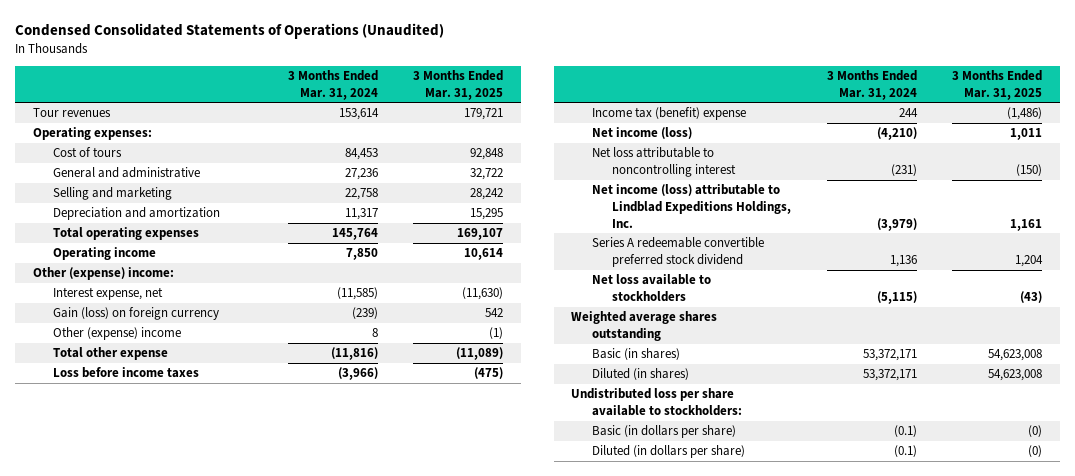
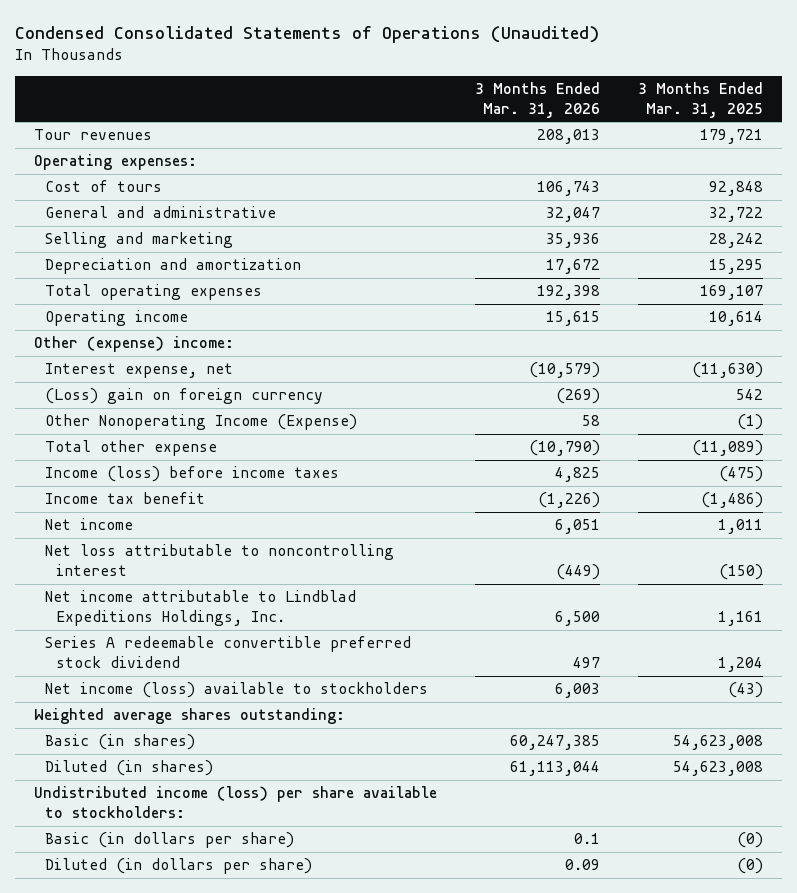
- | 3 Months Ended Mar. 31, 2024 | 3 Months Ended Mar. 31, 2025
+ | 3 Months Ended Mar. 31, 2026 | 3 Months Ended Mar. 31, 2025
- Gain (loss) on foreign currency | (239) | 542
- Other (expense) income | 8 | (1)
+ (Loss) gain on foreign currency | (269) | 542
+ Other Nonoperating Income (Expense) | 58 | (1)
- Loss before income taxes | (3,966) | (475)
- Income tax (benefit) expense | 244 | (1,486)
- Net income (loss) | (4,210) | 1,011
+ Income (loss) before income taxes | 4,825 | (475)
+ Income tax benefit | (1,226) | (1,486)
+ Net income | 6,051 | 1,011
- Net income (loss) attributable to Lindblad Expeditions Holdings, Inc. | (3,979) | 1,161
+ Net income attributable to Lindblad Expeditions Holdings, Inc. | 6,500 | 1,161
- Net loss available to stockholders | (5,115) | (43)
- Weighted average shares outstanding
+ Net income (loss) available to stockholders | 6,003 | (43)
+ Weighted average shares outstanding:
- Undistributed loss per share available to stockholders:
+ Undistributed income (loss) per share available to stockholders:

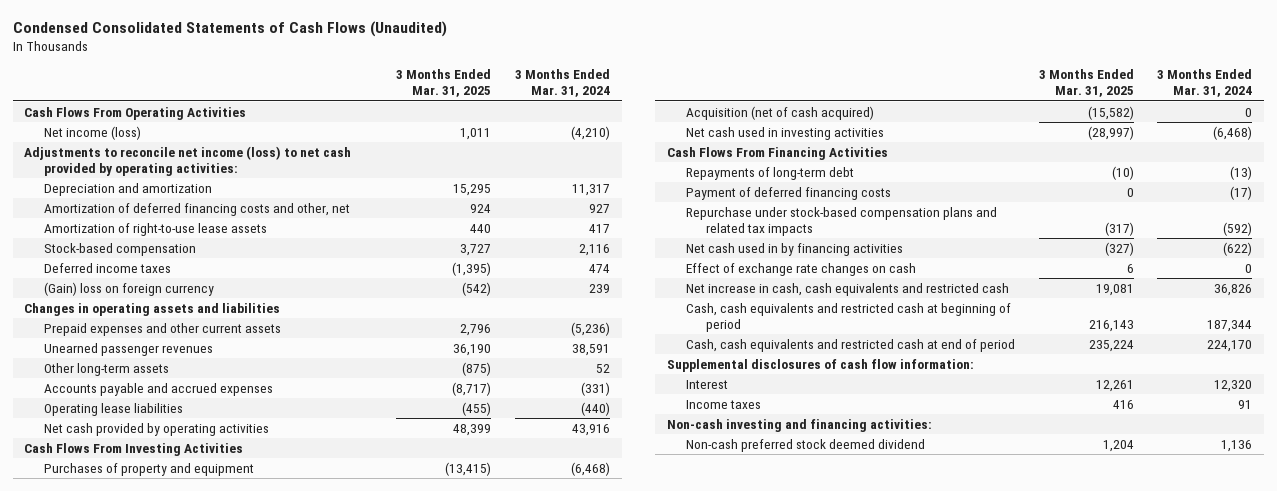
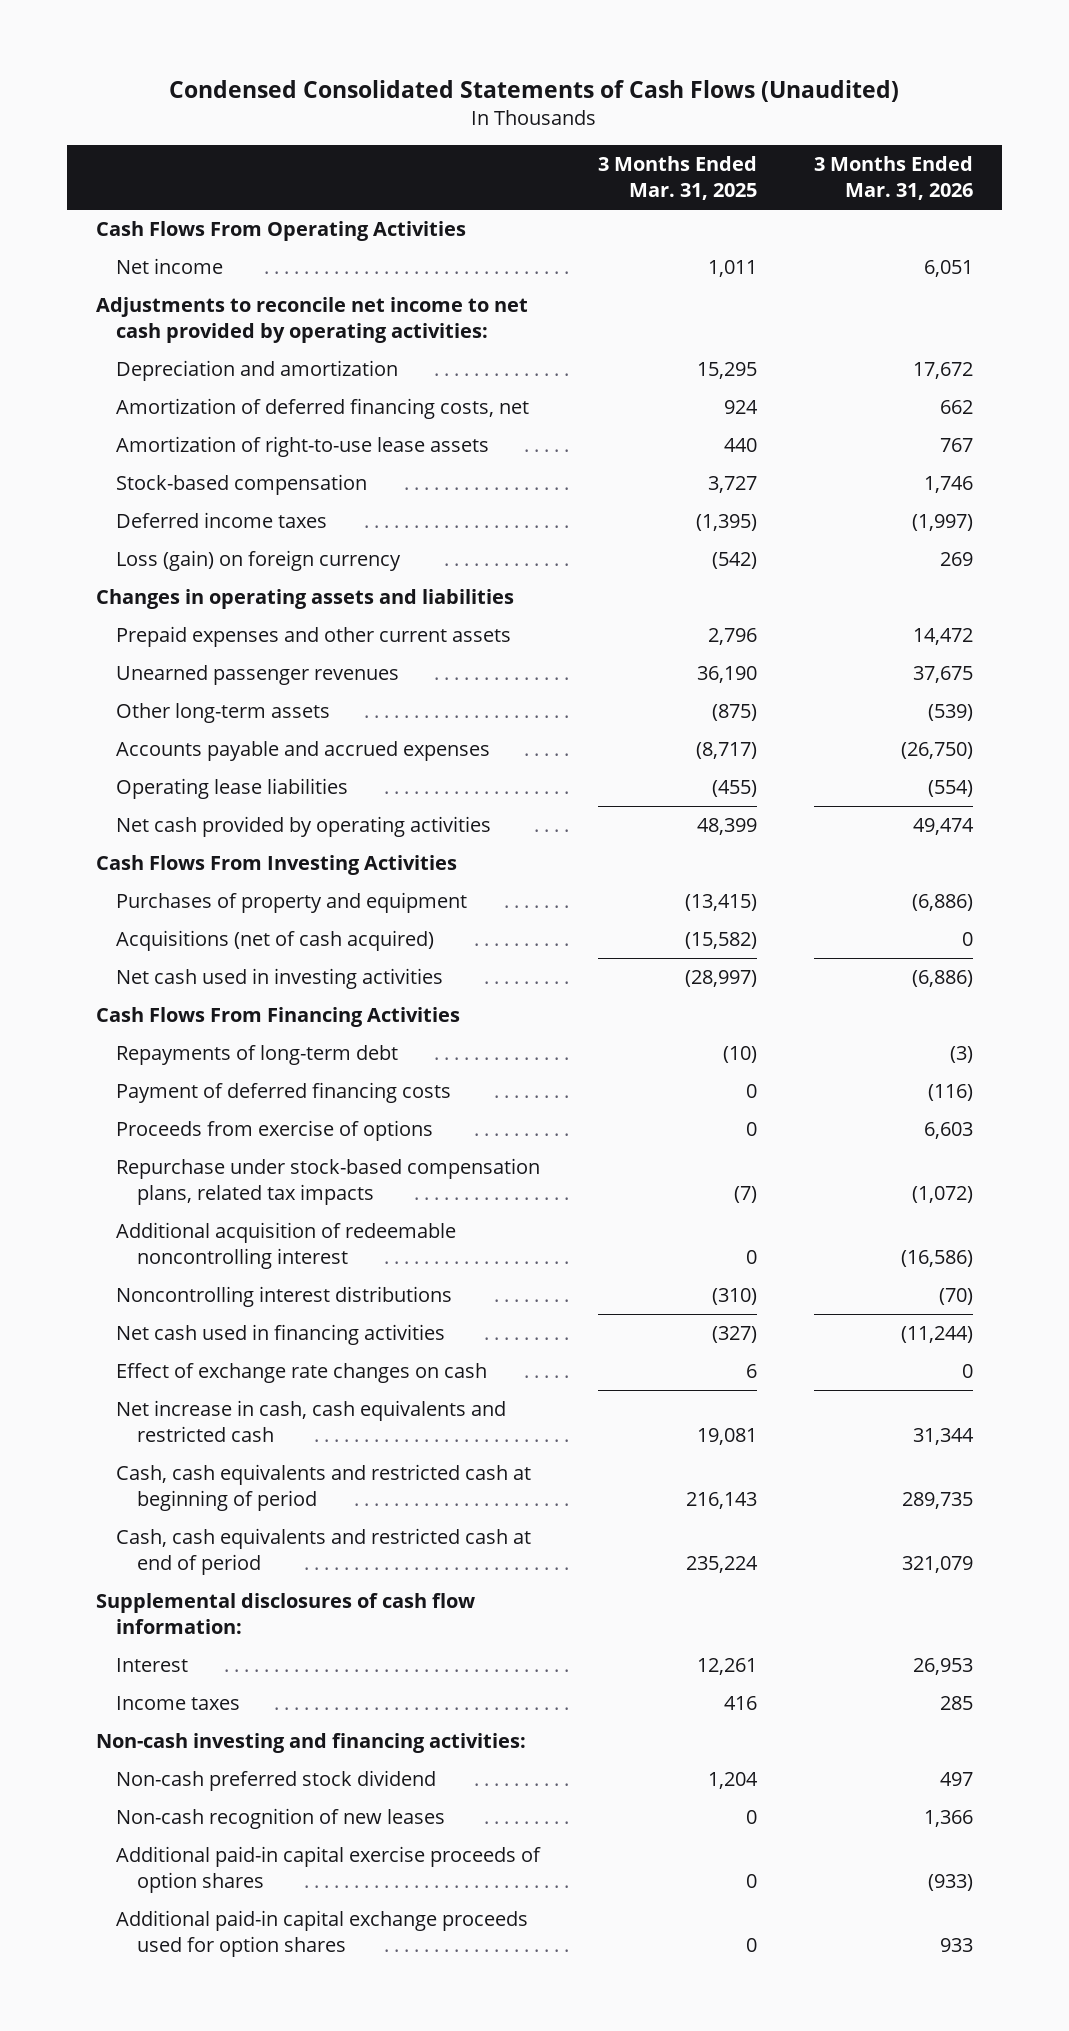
- | 3 Months Ended Mar. 31, 2025 | 3 Months Ended Mar. 31, 2024
+ | 3 Months Ended Mar. 31, 2025 | 3 Months Ended Mar. 31, 2026
- Net income (loss) | 1,011 | (4,210)
- Adjustments to reconcile net income (loss) to net cash provided by operating activities:
+ Net income | 1,011 | 6,051
+ Adjustments to reconcile net income to net cash provided by operating activities:
- Amortization of deferred financing costs and other, net | 924 | 927
+ Amortization of deferred financing costs, net | 924 | 662
- (Gain) loss on foreign currency | (542) | 239
+ Loss (gain) on foreign currency | (542) | 269
- Acquisition (net of cash acquired) | (15,582) | 0
+ Acquisitions (net of cash acquired) | (15,582) | 0
- Repurchase under stock-based compensation plans and related tax impacts | (317) | (592)
- Net cash used in by financing activities | (327) | (622)
+ Proceeds from exercise of options | 0 | 6,603
+ Repurchase under stock-based compensation plans, related tax impacts | (7) | (1,072)
+ Additional acquisition of redeemable noncontrolling interest | 0 | (16,586)
+ Noncontrolling interest distributions | (310) | (70)
+ Net cash used in financing activities | (327) | (11,244)
- Non-cash preferred stock deemed dividend | 1,204 | 1,136
+ Non-cash preferred stock dividend | 1,204 | 497
+ Non-cash recognition of new leases | 0 | 1,366
+ Additional paid-in capital exercise proceeds of option shares | 0 | (933)
+ Additional paid-in capital exchange proceeds used for option shares | 0 | 933

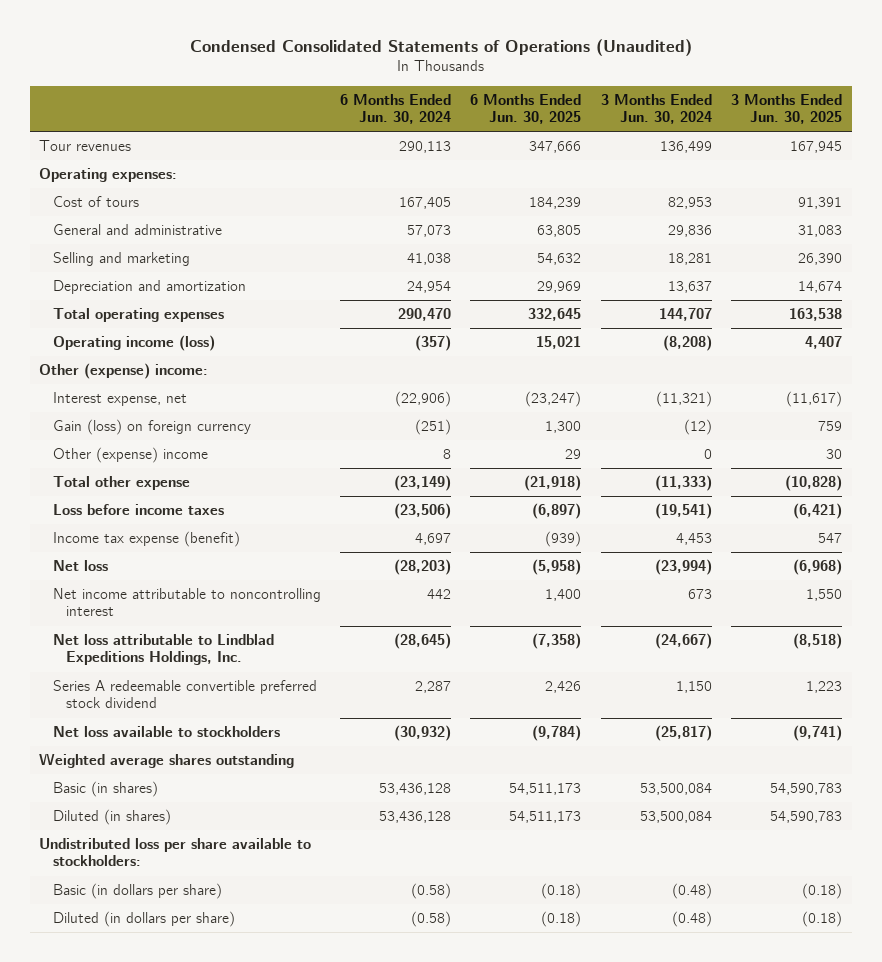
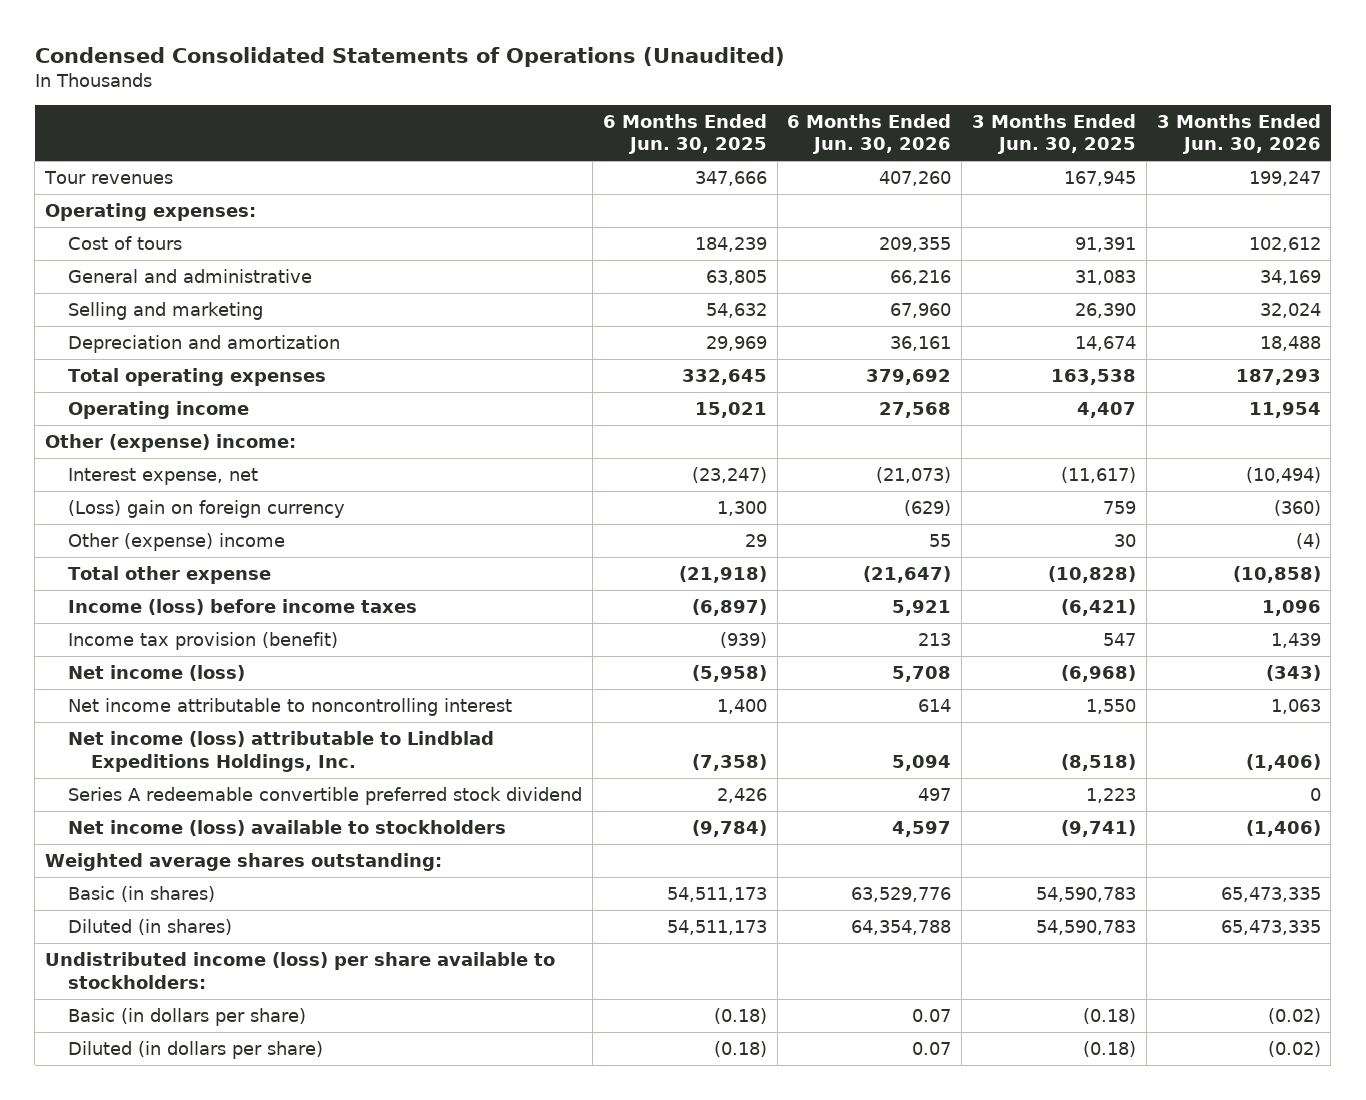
- | 6 Months Ended Jun. 30, 2024 | 6 Months Ended Jun. 30, 2025 | 3 Months Ended Jun. 30, 2024 | 3 Months Ended Jun. 30, 2025
+ | 6 Months Ended Jun. 30, 2025 | 6 Months Ended Jun. 30, 2026 | 3 Months Ended Jun. 30, 2025 | 3 Months Ended Jun. 30, 2026
- Operating income (loss) | (357) | 15,021 | (8,208) | 4,407
+ Operating income | 15,021 | 27,568 | 4,407 | 11,954
- Gain (loss) on foreign currency | (251) | 1,300 | (12) | 759
+ (Loss) gain on foreign currency | 1,300 | (629) | 759 | (360)
- Loss before income taxes | (23,506) | (6,897) | (19,541) | (6,421)
- Income tax expense (benefit) | 4,697 | (939) | 4,453 | 547
- Net loss | (28,203) | (5,958) | (23,994) | (6,968)
+ Income (loss) before income taxes | (6,897) | 5,921 | (6,421) | 1,096
+ Income tax provision (benefit) | (939) | 213 | 547 | 1,439
+ Net income (loss) | (5,958) | 5,708 | (6,968) | (343)
- Net loss attributable to Lindblad Expeditions Holdings, Inc. | (28,645) | (7,358) | (24,667) | (8,518)
+ Net income (loss) attributable to Lindblad Expeditions Holdings, Inc. | (7,358) | 5,094 | (8,518) | (1,406)
- Net loss available to stockholders | (30,932) | (9,784) | (25,817) | (9,741)
- Weighted average shares outstanding
+ Net income (loss) available to stockholders | (9,784) | 4,597 | (9,741) | (1,406)
+ Weighted average shares outstanding:
- Undistributed loss per share available to stockholders:
+ Undistributed income (loss) per share available to stockholders:

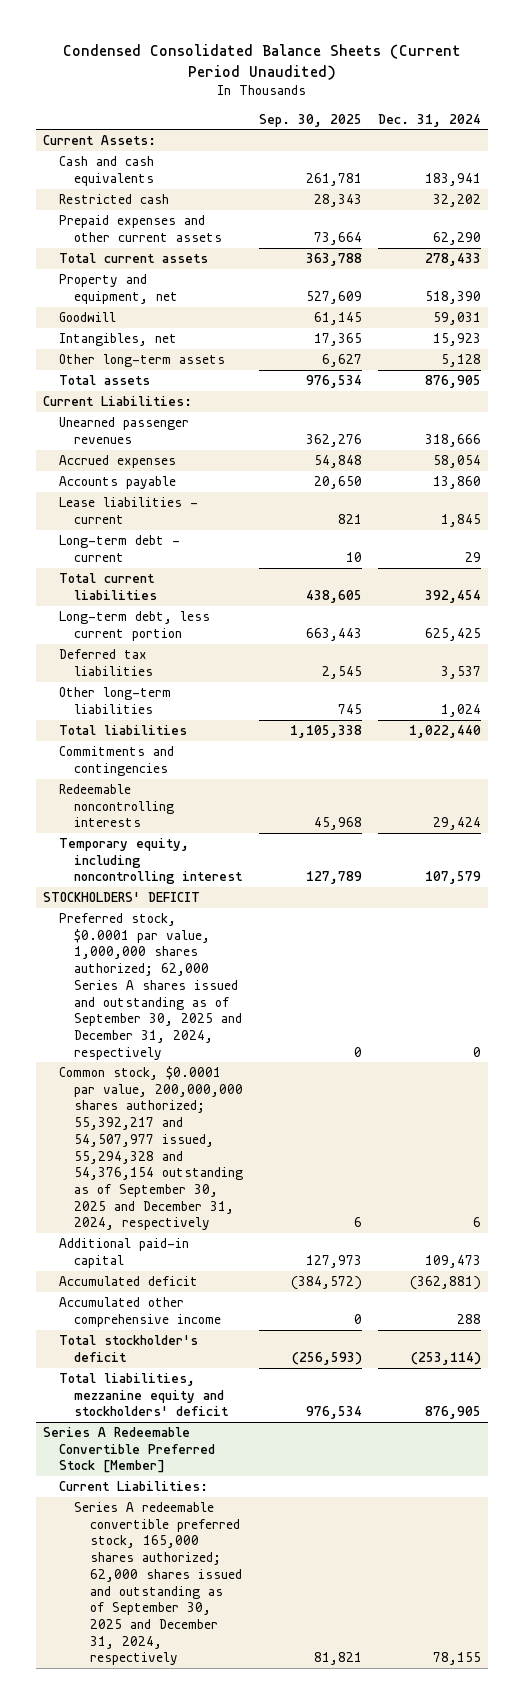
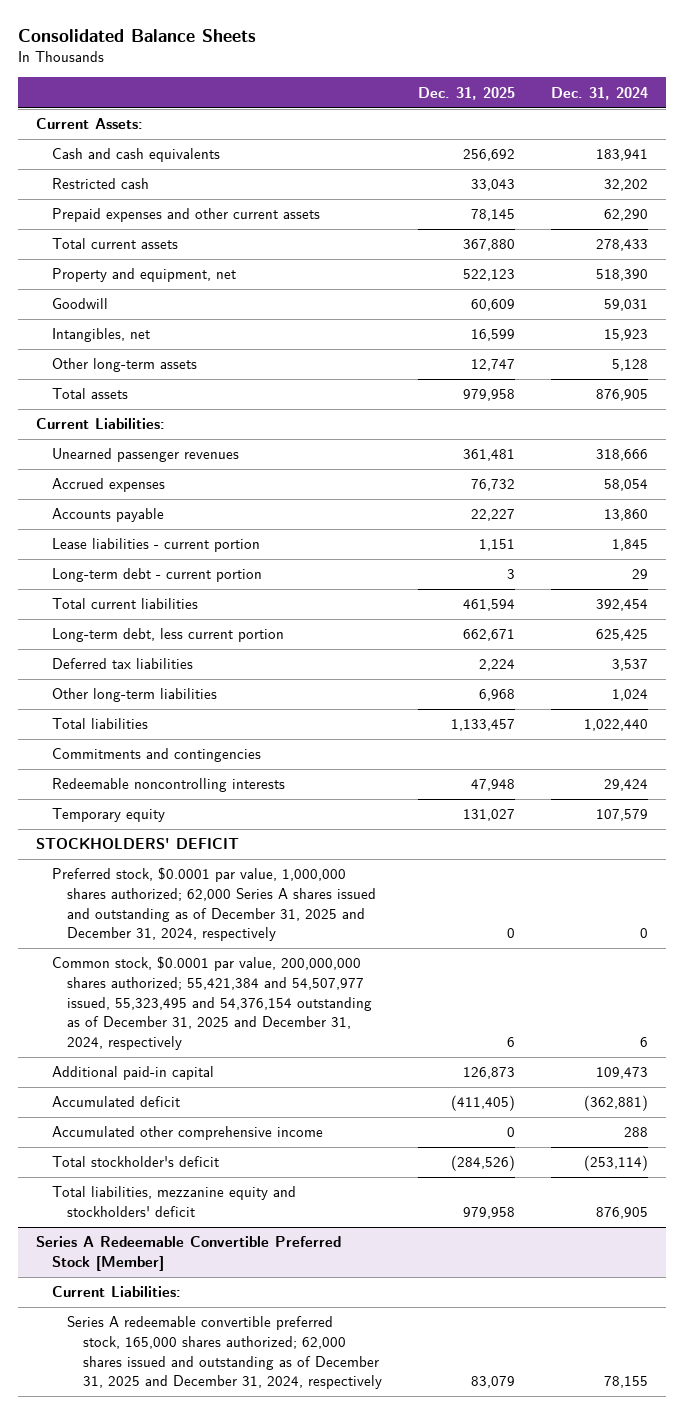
- Condensed Consolidated Balance Sheets (Current Period Unaudited)
+ Consolidated Balance Sheets
- | Sep. 30, 2025 | Dec. 31, 2024
+ | Dec. 31, 2025 | Dec. 31, 2024
- Lease liabilities - current | 821 | 1,845
- Long-term debt - current | 10 | 29
+ Lease liabilities - current portion | 1,151 | 1,845
+ Long-term debt - current portion | 3 | 29
- Temporary equity, including noncontrolling interest | 127,789 | 107,579
+ Temporary equity | 131,027 | 107,579
- Preferred stock, $0.0001 par value, 1,000,000 shares authorized; 62,000 Series A shares issued and outstanding as of September 30, 2025 and December 31, 2024, respectively | 0 | 0
- Common stock, $0.0001 par value, 200,000,000 shares authorized; 55,392,217 and 54,507,977 issued, 55,294,328 and 54,376,154 outstanding as of September 30, 2025 and December 31, 2024, respectively | 6 | 6
+ Preferred stock, $0.0001 par value, 1,000,000 shares authorized; 62,000 Series A shares issued and outstanding as of December 31, 2025 and December 31, 2024, respectively | 0 | 0
+ Common stock, $0.0001 par value, 200,000,000 shares authorized; 55,421,384 and 54,507,977 issued, 55,323,495 and 54,376,154 outstanding as of December 31, 2025 and December 31, 2024, respectively | 6 | 6
@ Series A Redeemable Convertible Preferred Stock [Member]
- Series A redeemable convertible preferred stock, 165,000 shares authorized; 62,000 shares issued and outstanding as of September 30, 2025 and December 31, 2024, respectively | 81,821 | 78,155
+ Series A redeemable convertible preferred stock, 165,000 shares authorized; 62,000 shares issued and outstanding as of December 31, 2025 and December 31, 2024, respectively | 83,079 | 78,155

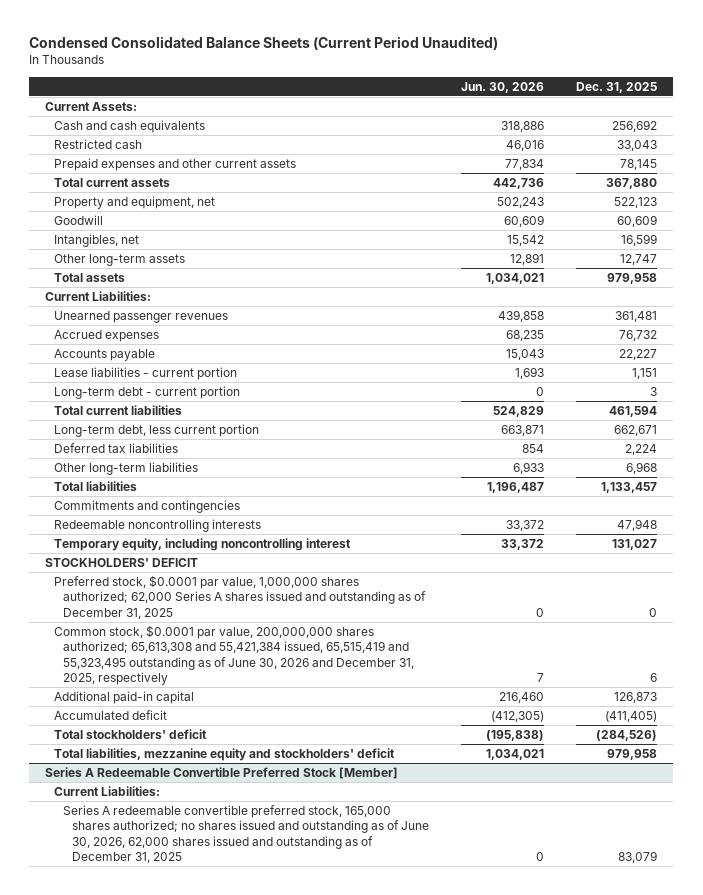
- Consolidated Balance Sheets
+ Condensed Consolidated Balance Sheets (Current Period Unaudited)
- | Dec. 31, 2025 | Dec. 31, 2024
+ | Jun. 30, 2026 | Dec. 31, 2025
- Temporary equity | 131,027 | 107,579
+ Temporary equity, including noncontrolling interest | 33,372 | 131,027
- Preferred stock, $0.0001 par value, 1,000,000 shares authorized; 62,000 Series A shares issued and outstanding as of December 31, 2025 and December 31, 2024, respectively | 0 | 0
- Common stock, $0.0001 par value, 200,000,000 shares authorized; 55,421,384 and 54,507,977 issued, 55,323,495 and 54,376,154 outstanding as of December 31, 2025 and December 31, 2024, respectively | 6 | 6
+ Preferred stock, $0.0001 par value, 1,000,000 shares authorized; 62,000 Series A shares issued and outstanding as of December 31, 2025 | 0 | 0
+ Common stock, $0.0001 par value, 200,000,000 shares authorized; 65,613,308 and 55,421,384 issued, 65,515,419 and 55,323,495 outstanding as of June 30, 2026 and December 31, 2025, respectively | 7 | 6
- Accumulated other comprehensive income | 0 | 288
- Total stockholder's deficit | (284,526) | (253,114)
+ Total stockholders' deficit | (195,838) | (284,526)
@ Series A Redeemable Convertible Preferred Stock [Member]
- Series A redeemable convertible preferred stock, 165,000 shares authorized; 62,000 shares issued and outstanding as of December 31, 2025 and December 31, 2024, respectively | 83,079 | 78,155
+ Series A redeemable convertible preferred stock, 165,000 shares authorized; no shares issued and outstanding as of June 30, 2026, 62,000 shares issued and outstanding as of December 31, 2025 | 0 | 83,079

